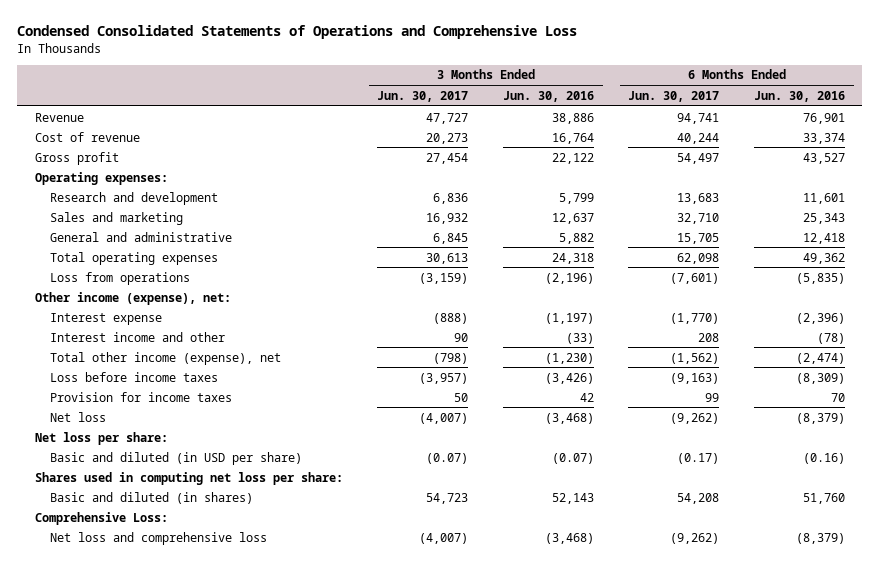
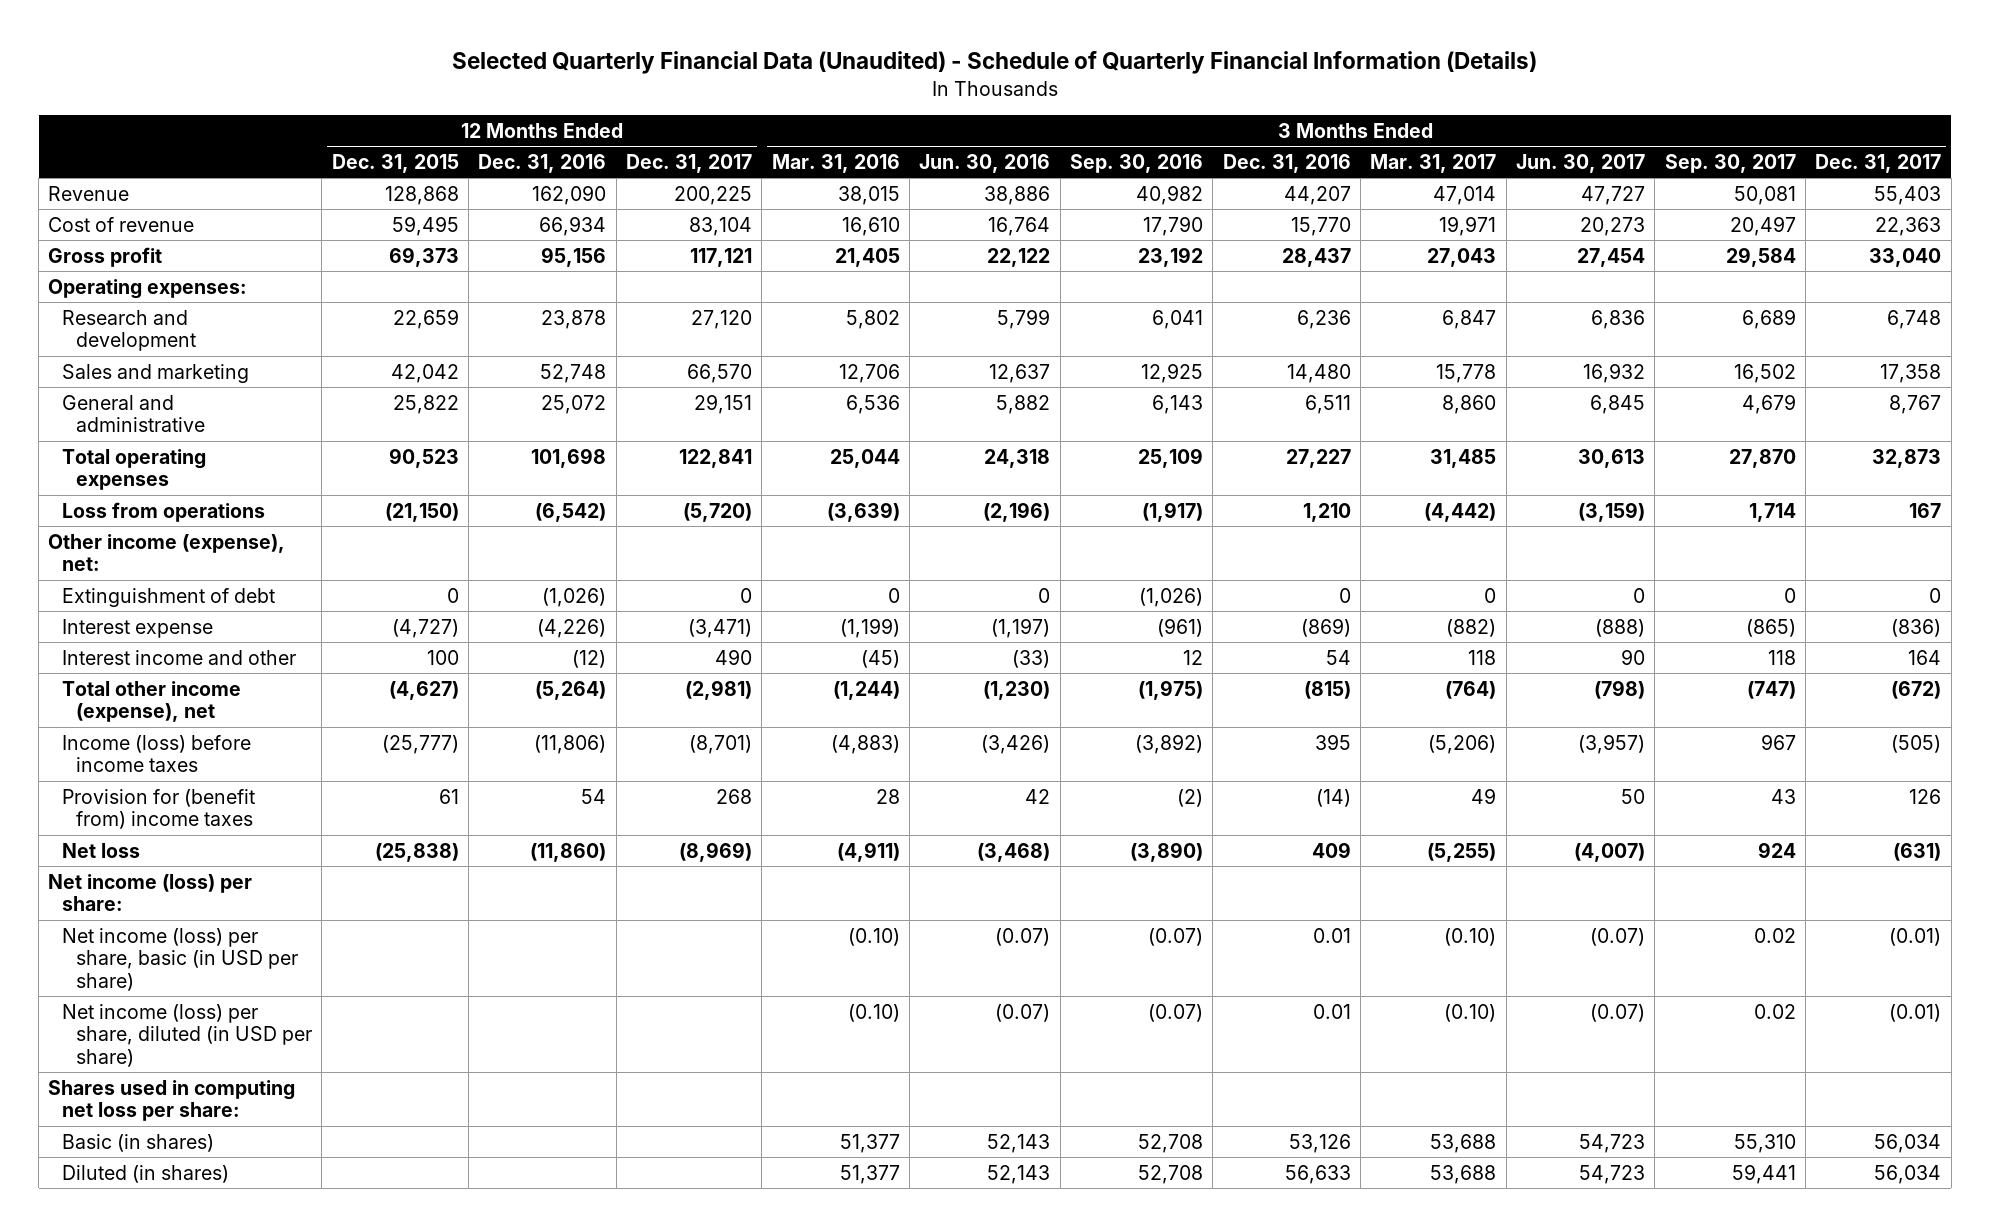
- Condensed Consolidated Statements of Operations and Comprehensive Loss
+ Selected Quarterly Financial Data (Unaudited) - Schedule of Quarterly Financial Information (Details)
- | 3 Months Ended Jun. 30, 2017 | 3 Months Ended Jun. 30, 2016 | 6 Months Ended Jun. 30, 2017 | 6 Months Ended Jun. 30, 2016
+ | 12 Months Ended Dec. 31, 2015 | 12 Months Ended Dec. 31, 2016 | 12 Months Ended Dec. 31, 2017 | 3 Months Ended Mar. 31, 2016 | 3 Months Ended Jun. 30, 2016 | 3 Months Ended Sep. 30, 2016 | 3 Months Ended Dec. 31, 2016 | 3 Months Ended Mar. 31, 2017 | 3 Months Ended Jun. 30, 2017 | 3 Months Ended Sep. 30, 2017 | 3 Months Ended Dec. 31, 2017
+ Extinguishment of debt | 0 | (1,026) | 0 | 0 | 0 | (1,026) | 0 | 0 | 0 | 0 | 0
- Loss before income taxes | (3,957) | (3,426) | (9,163) | (8,309)
- Provision for income taxes | 50 | 42 | 99 | 70
+ Income (loss) before income taxes | (25,777) | (11,806) | (8,701) | (4,883) | (3,426) | (3,892) | 395 | (5,206) | (3,957) | 967 | (505)
+ Provision for (benefit from) income taxes | 61 | 54 | 268 | 28 | 42 | (2) | (14) | 49 | 50 | 43 | 126
- Net loss per share:
- Basic and diluted (in USD per share) | (0.07) | (0.07) | (0.17) | (0.16)
+ Net income (loss) per share:
+ Net income (loss) per share, basic (in USD per share) | | | | (0.10) | (0.07) | (0.07) | 0.01 | (0.10) | (0.07) | 0.02 | (0.01)
+ Net income (loss) per share, diluted (in USD per share) | | | | (0.10) | (0.07) | (0.07) | 0.01 | (0.10) | (0.07) | 0.02 | (0.01)
- Basic and diluted (in shares) | 54,723 | 52,143 | 54,208 | 51,760
- Comprehensive Loss:
- Net loss and comprehensive loss | (4,007) | (3,468) | (9,262) | (8,379)
+ Basic (in shares) | | | | 51,377 | 52,143 | 52,708 | 53,126 | 53,688 | 54,723 | 55,310 | 56,034
+ Diluted (in shares) | | | | 51,377 | 52,143 | 52,708 | 56,633 | 53,688 | 54,723 | 59,441 | 56,034

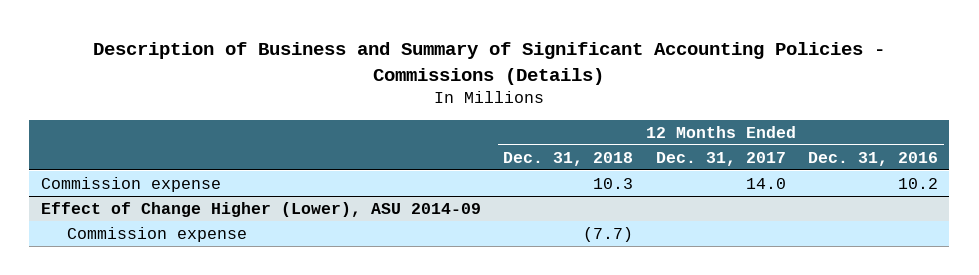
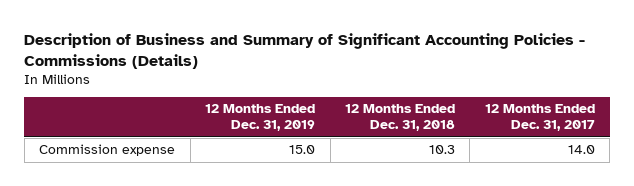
- | 12 Months Ended Dec. 31, 2018 | 12 Months Ended Dec. 31, 2017 | 12 Months Ended Dec. 31, 2016
+ | 12 Months Ended Dec. 31, 2019 | 12 Months Ended Dec. 31, 2018 | 12 Months Ended Dec. 31, 2017
- Effect of Change Higher (Lower), ASU 2014-09
- Commission expense | (7.7) | |

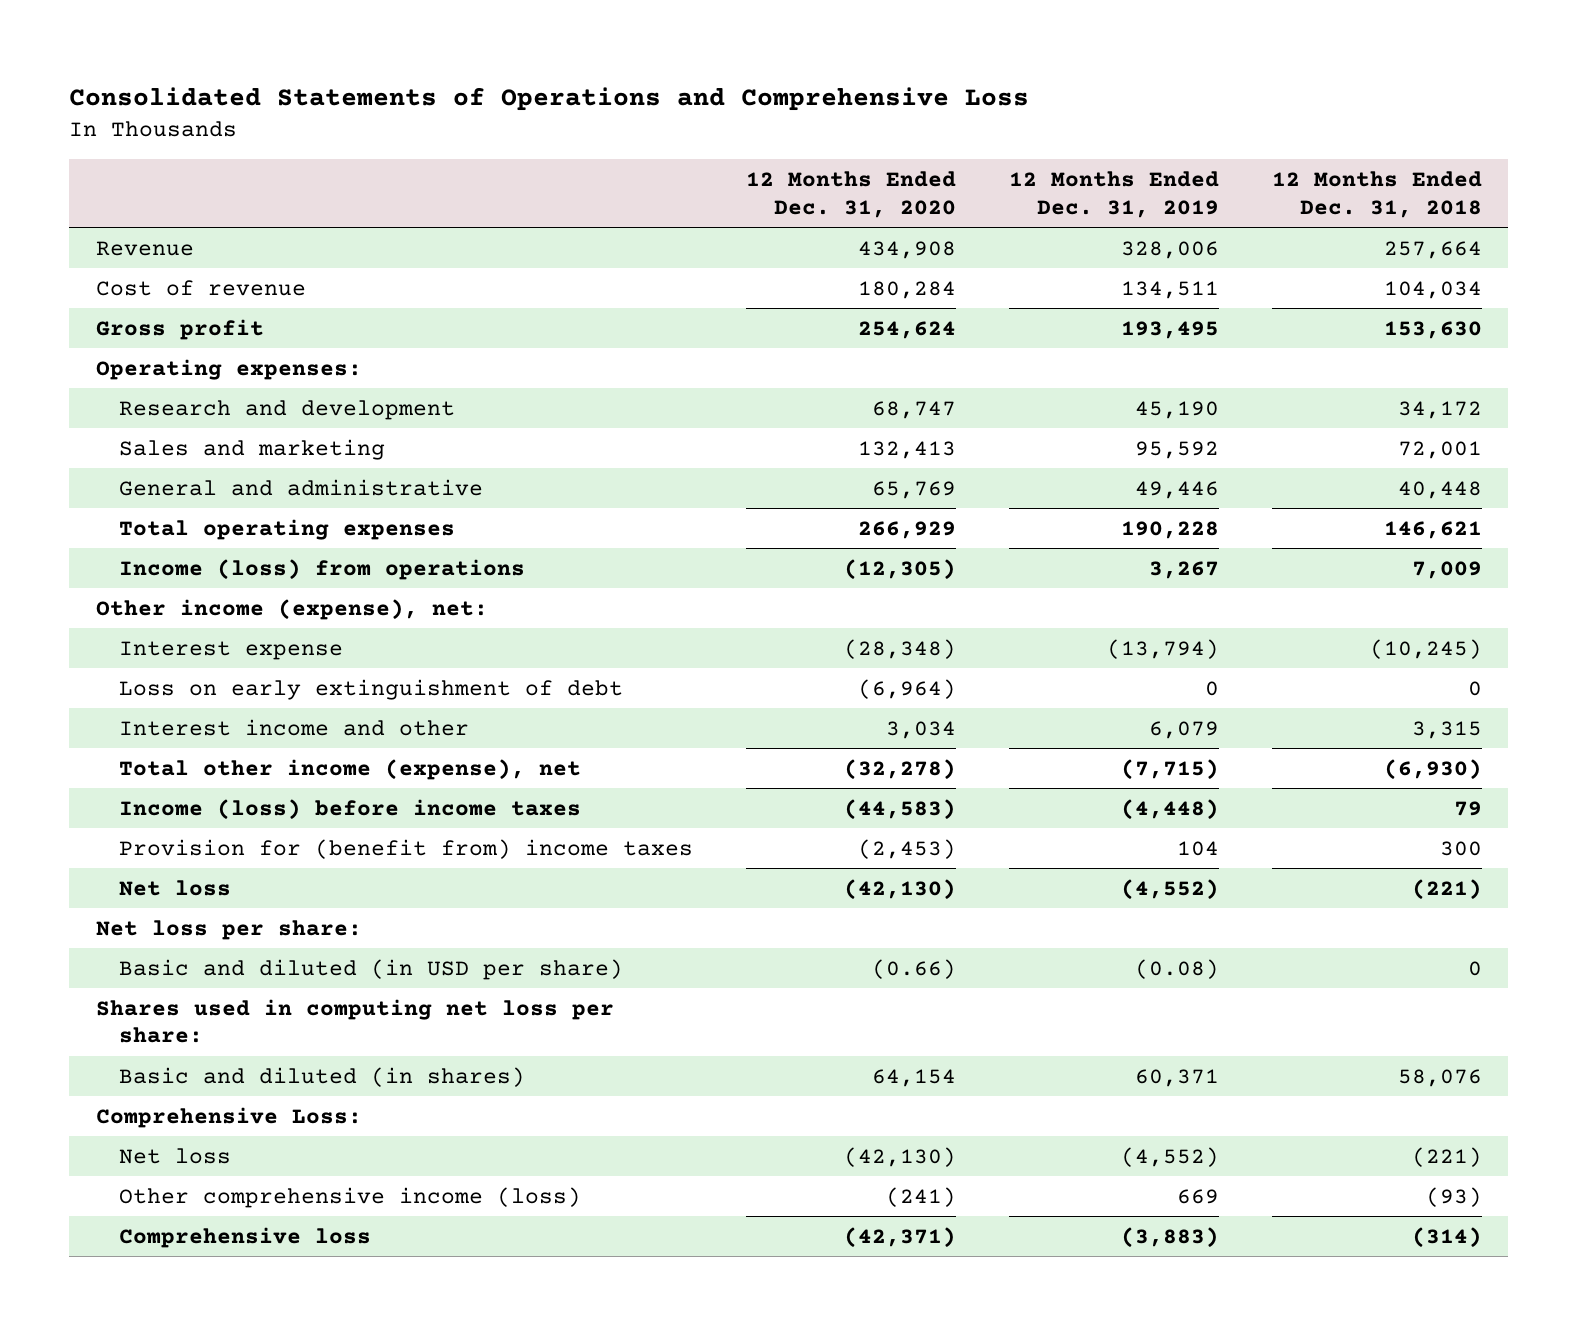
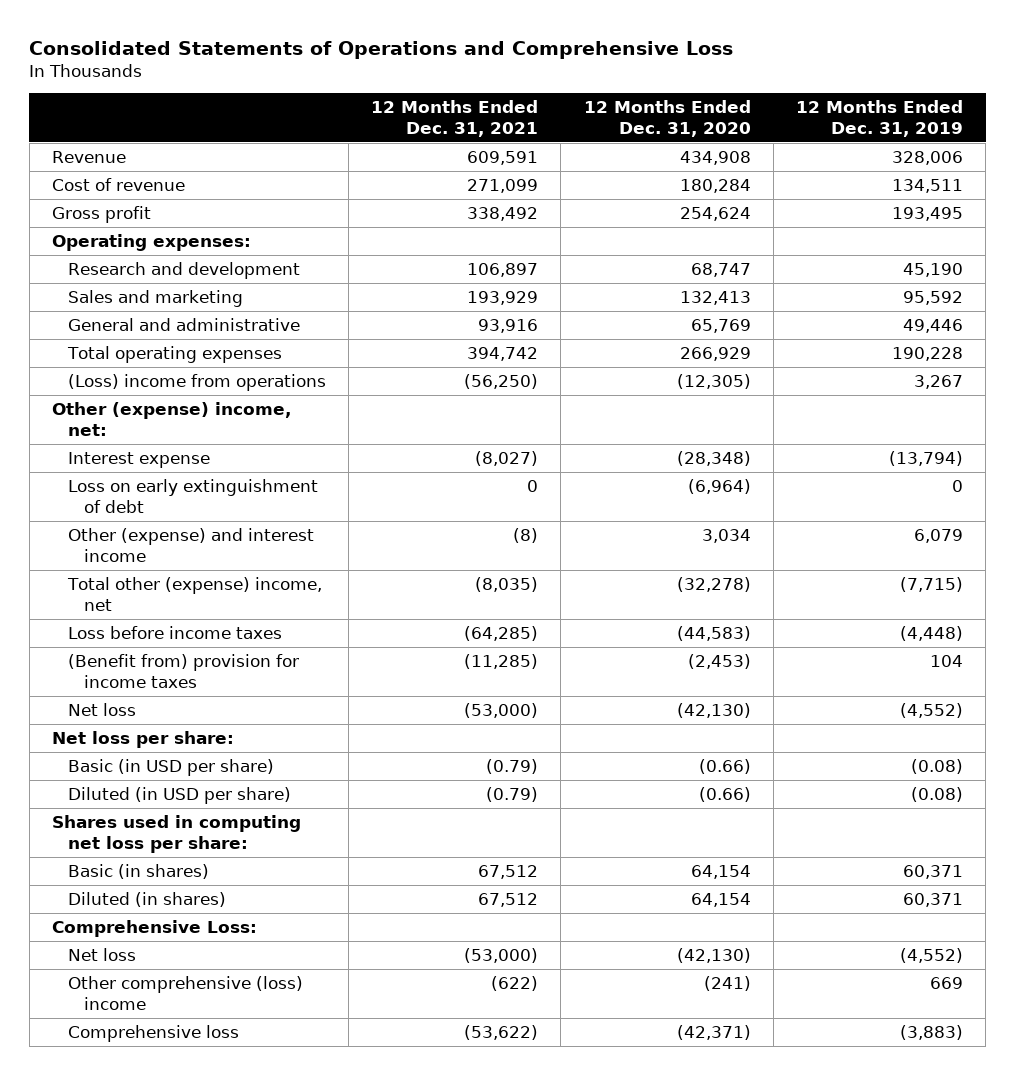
- | 12 Months Ended Dec. 31, 2020 | 12 Months Ended Dec. 31, 2019 | 12 Months Ended Dec. 31, 2018
+ | 12 Months Ended Dec. 31, 2021 | 12 Months Ended Dec. 31, 2020 | 12 Months Ended Dec. 31, 2019
- Income (loss) from operations | (12,305) | 3,267 | 7,009
- Other income (expense), net:
+ (Loss) income from operations | (56,250) | (12,305) | 3,267
+ Other (expense) income, net:
- Interest income and other | 3,034 | 6,079 | 3,315
- Total other income (expense), net | (32,278) | (7,715) | (6,930)
- Income (loss) before income taxes | (44,583) | (4,448) | 79
- Provision for (benefit from) income taxes | (2,453) | 104 | 300
+ Other (expense) and interest income | (8) | 3,034 | 6,079
+ Total other (expense) income, net | (8,035) | (32,278) | (7,715)
+ Loss before income taxes | (64,285) | (44,583) | (4,448)
+ (Benefit from) provision for income taxes | (11,285) | (2,453) | 104
- Basic and diluted (in USD per share) | (0.66) | (0.08) | 0
+ Basic (in USD per share) | (0.79) | (0.66) | (0.08)
+ Diluted (in USD per share) | (0.79) | (0.66) | (0.08)
- Basic and diluted (in shares) | 64,154 | 60,371 | 58,076
+ Basic (in shares) | 67,512 | 64,154 | 60,371
+ Diluted (in shares) | 67,512 | 64,154 | 60,371
- Other comprehensive income (loss) | (241) | 669 | (93)
+ Other comprehensive (loss) income | (622) | (241) | 669

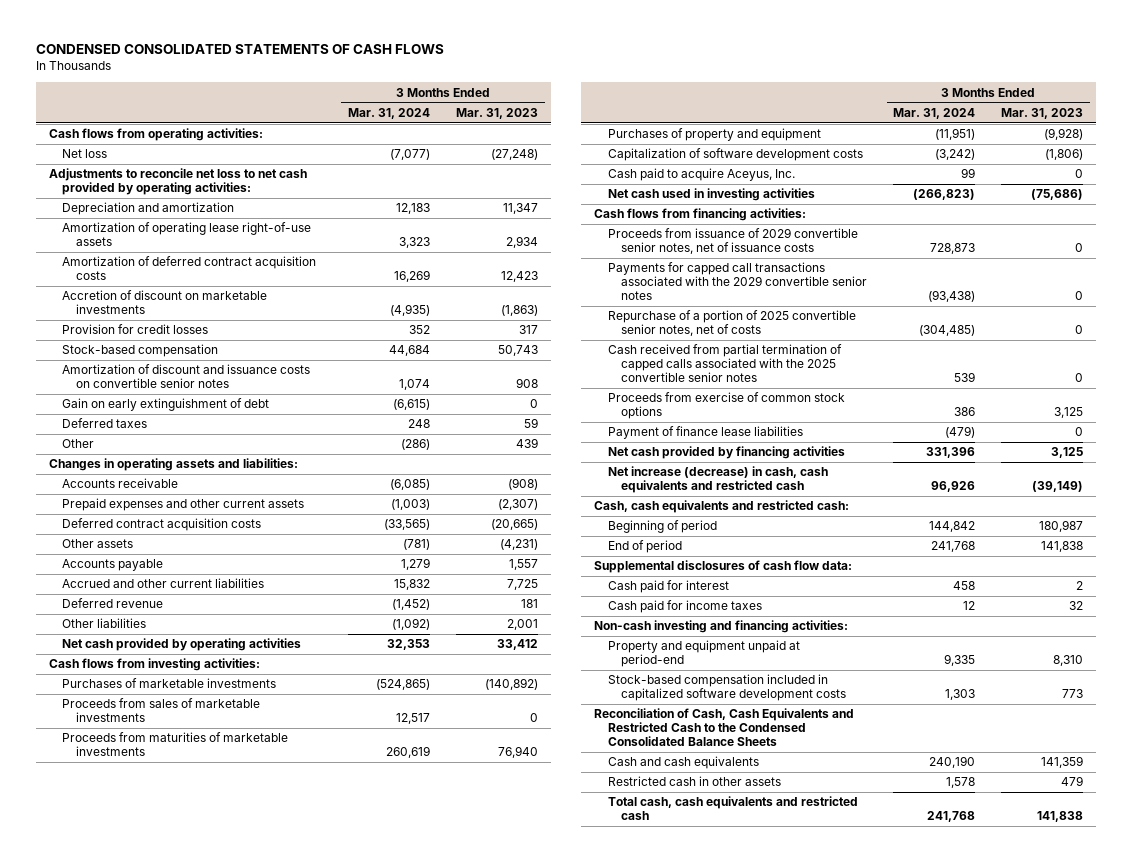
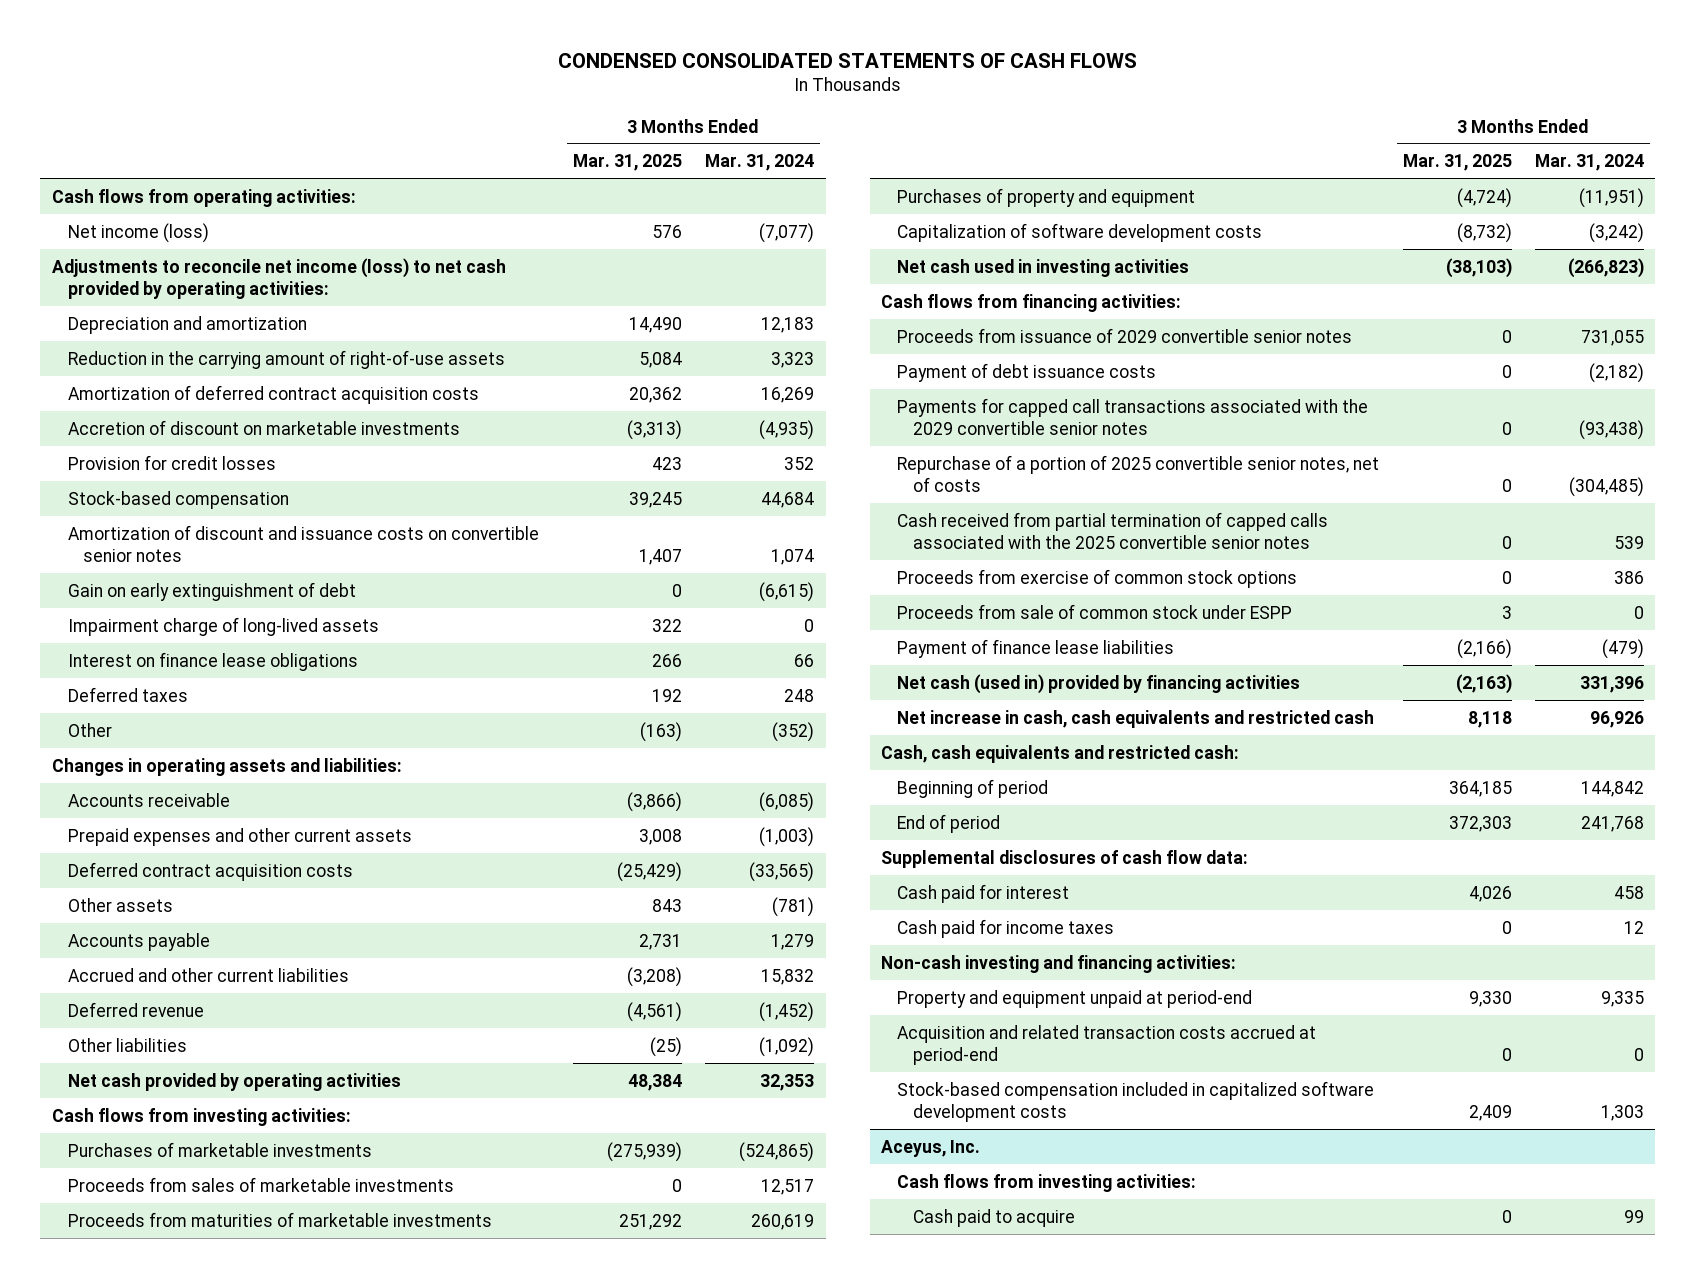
- | 3 Months Ended Mar. 31, 2024 | 3 Months Ended Mar. 31, 2023
+ | 3 Months Ended Mar. 31, 2025 | 3 Months Ended Mar. 31, 2024
- Net loss | (7,077) | (27,248)
- Adjustments to reconcile net loss to net cash provided by operating activities:
+ Net income (loss) | 576 | (7,077)
+ Adjustments to reconcile net income (loss) to net cash provided by operating activities:
- Amortization of operating lease right-of-use assets | 3,323 | 2,934
+ Reduction in the carrying amount of right-of-use assets | 5,084 | 3,323
+ Impairment charge of long-lived assets | 322 | 0
+ Interest on finance lease obligations | 266 | 66
- Other | (286) | 439
+ Other | (163) | (352)
- Cash paid to acquire Aceyus, Inc. | 99 | 0
- Proceeds from issuance of 2029 convertible senior notes, net of issuance costs | 728,873 | 0
+ Proceeds from issuance of 2029 convertible senior notes | 0 | 731,055
+ Payment of debt issuance costs | 0 | (2,182)
+ Proceeds from sale of common stock under ESPP | 3 | 0
- Net cash provided by financing activities | 331,396 | 3,125
- Net increase (decrease) in cash, cash equivalents and restricted cash | 96,926 | (39,149)
+ Net cash (used in) provided by financing activities | (2,163) | 331,396
+ Net increase in cash, cash equivalents and restricted cash | 8,118 | 96,926
+ Acquisition and related transaction costs accrued at period-end | 0 | 0
- Reconciliation of Cash, Cash Equivalents and Restricted Cash to the Condensed Consolidated Balance Sheets
- Cash and cash equivalents | 240,190 | 141,359
- Restricted cash in other assets | 1,578 | 479
- Total cash, cash equivalents and restricted cash | 241,768 | 141,838
+ Aceyus, Inc.
+ Cash flows from investing activities:
+ Cash paid to acquire | 0 | 99

